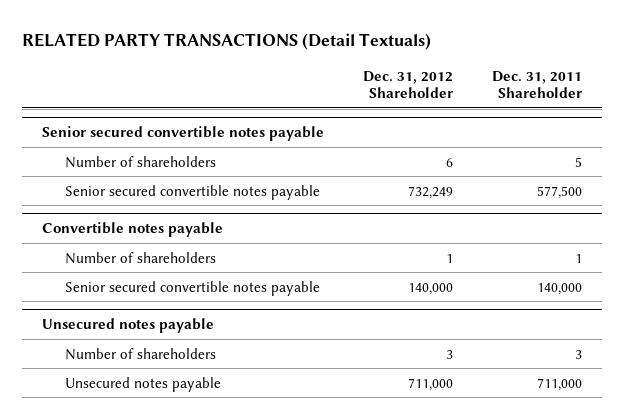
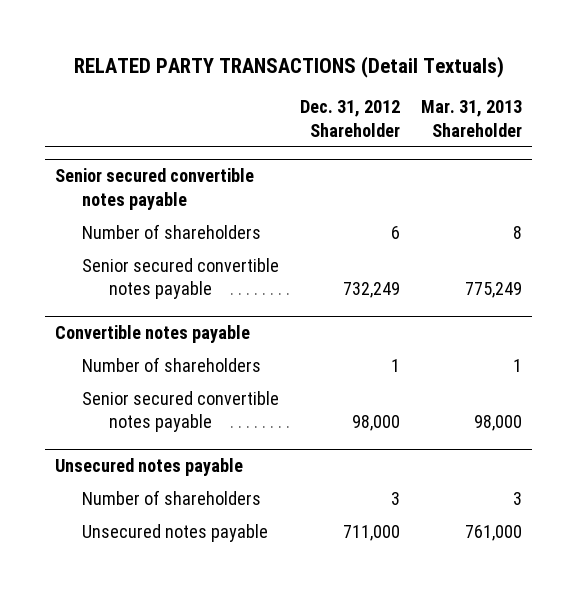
- | Dec. 31, 2012 Shareholder | Dec. 31, 2011 Shareholder
+ | Dec. 31, 2012 Shareholder | Mar. 31, 2013 Shareholder
@ Convertible notes payable
- Senior secured convertible notes payable | 140,000 | 140,000
+ Senior secured convertible notes payable | 98,000 | 98,000

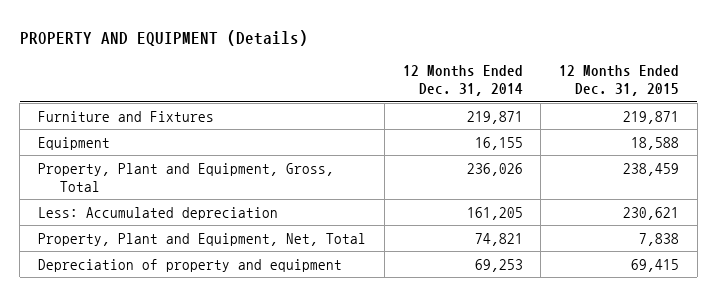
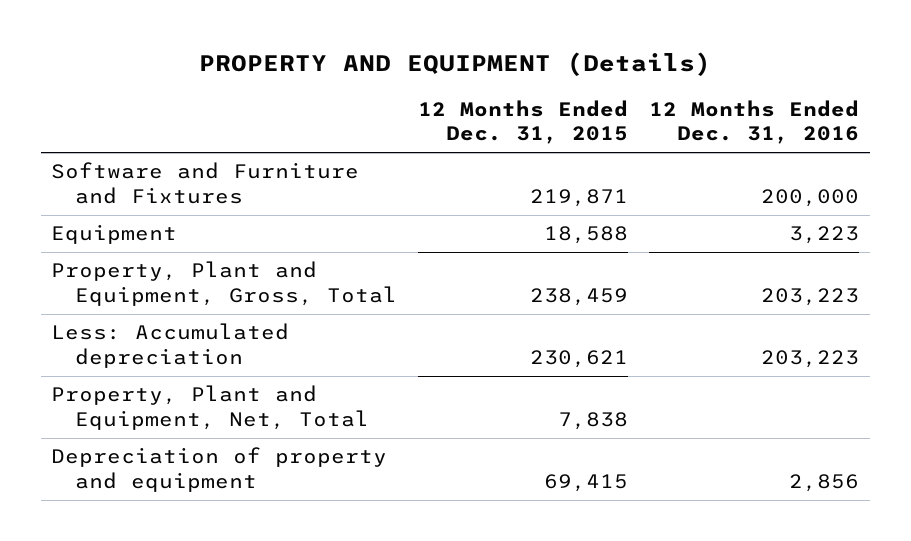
- | 12 Months Ended Dec. 31, 2014 | 12 Months Ended Dec. 31, 2015
+ | 12 Months Ended Dec. 31, 2015 | 12 Months Ended Dec. 31, 2016
- Furniture and Fixtures | 219,871 | 219,871
+ Software and Furniture and Fixtures | 219,871 | 200,000

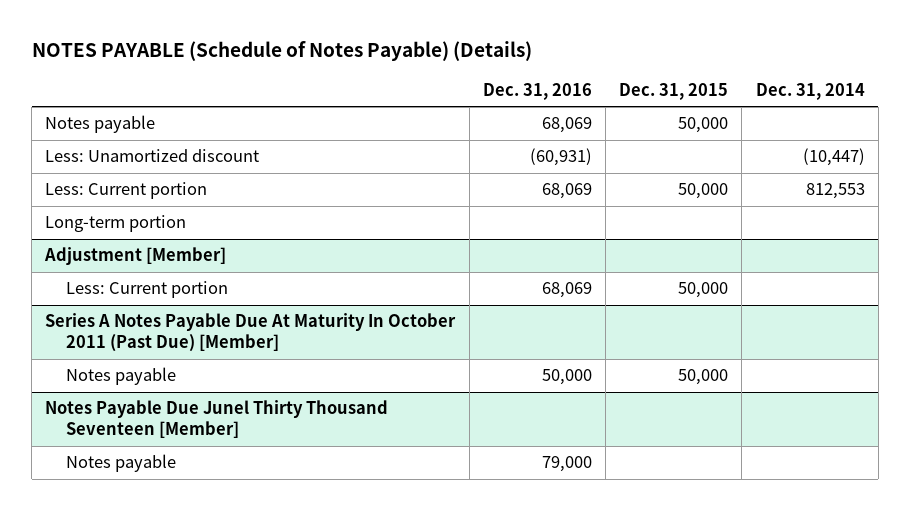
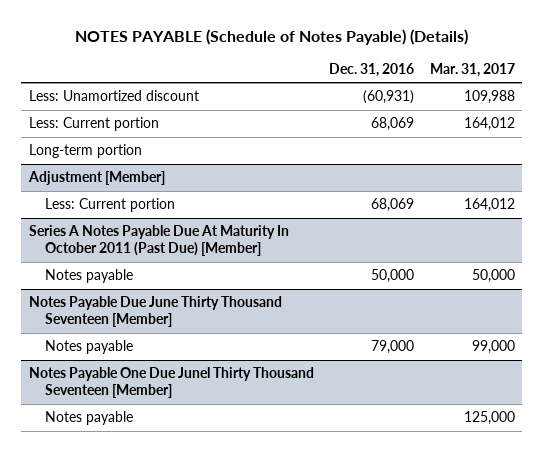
- | Dec. 31, 2016 | Dec. 31, 2015 | Dec. 31, 2014
+ | Dec. 31, 2016 | Mar. 31, 2017
- Notes payable | 68,069 | 50,000 |
- Notes Payable Due Junel Thirty Thousand Seventeen [Member]
+ Notes Payable Due June Thirty Thousand Seventeen [Member]
+ Notes Payable One Due Junel Thirty Thousand Seventeen [Member]
+ Notes payable | | 125,000

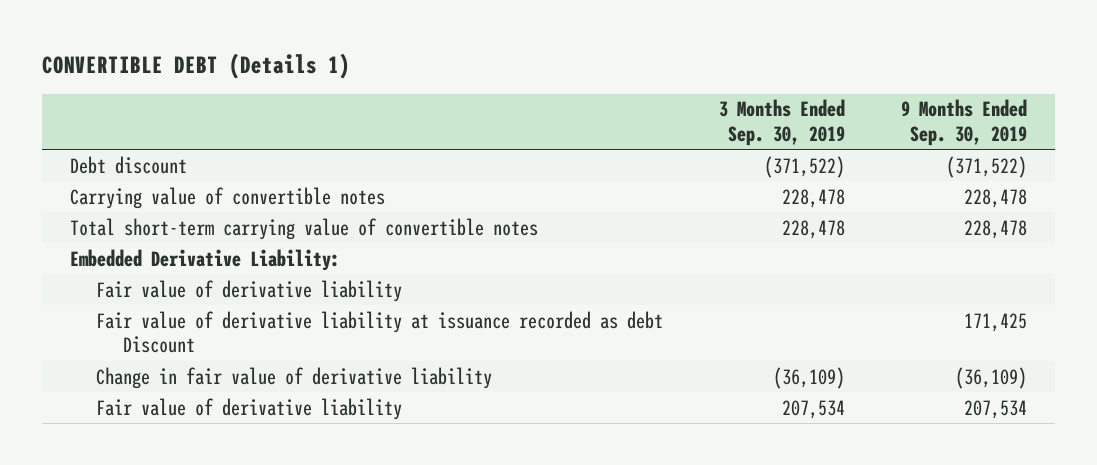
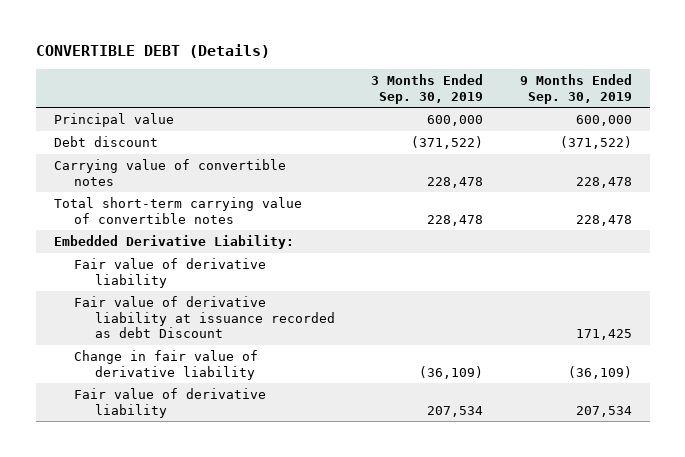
- CONVERTIBLE DEBT (Details 1)
+ CONVERTIBLE DEBT (Details)
+ Principal value | 600,000 | 600,000

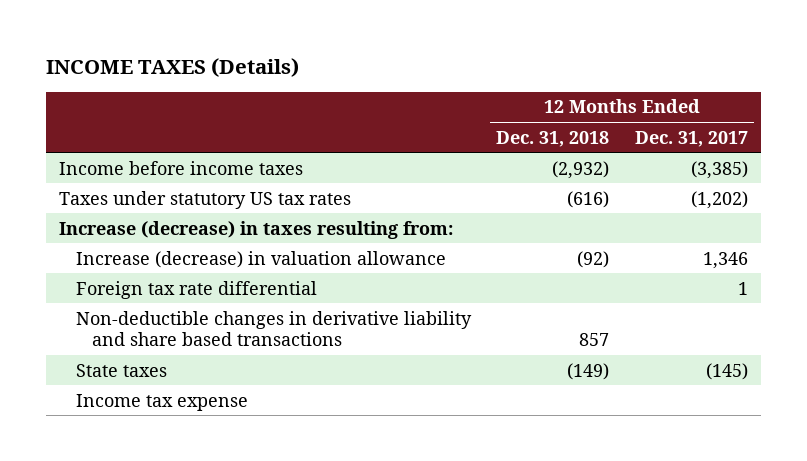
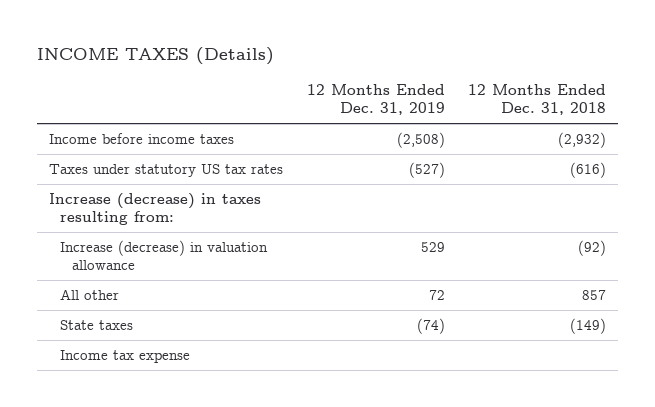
- | 12 Months Ended Dec. 31, 2018 | 12 Months Ended Dec. 31, 2017
+ | 12 Months Ended Dec. 31, 2019 | 12 Months Ended Dec. 31, 2018
- Foreign tax rate differential | | 1
- Non-deductible changes in derivative liability and share based transactions | 857 |
+ All other | 72 | 857

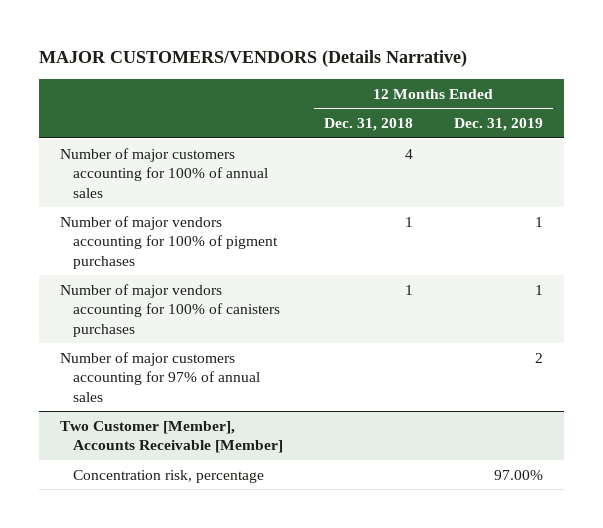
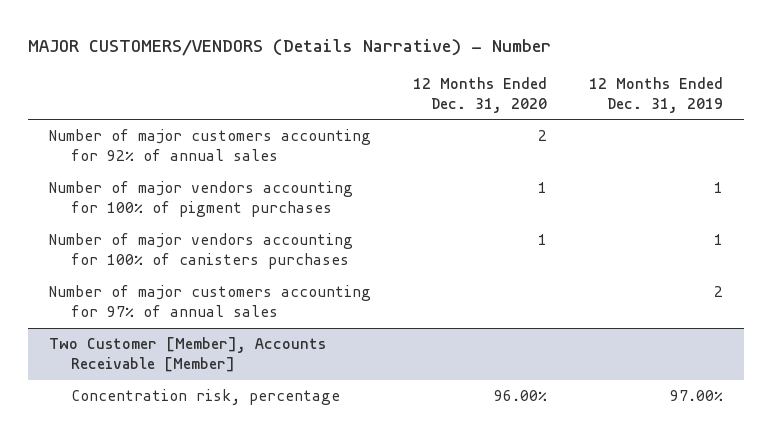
- MAJOR CUSTOMERS/VENDORS (Details Narrative)
+ MAJOR CUSTOMERS/VENDORS (Details Narrative) - Number
- | 12 Months Ended Dec. 31, 2018 | 12 Months Ended Dec. 31, 2019
+ | 12 Months Ended Dec. 31, 2020 | 12 Months Ended Dec. 31, 2019
- Number of major customers accounting for 100% of annual sales | 4 |
+ Number of major customers accounting for 92% of annual sales | 2 |

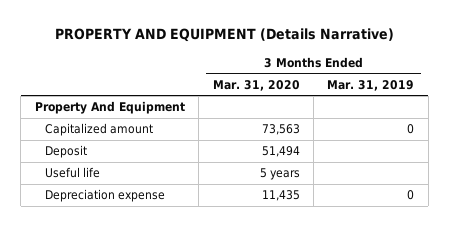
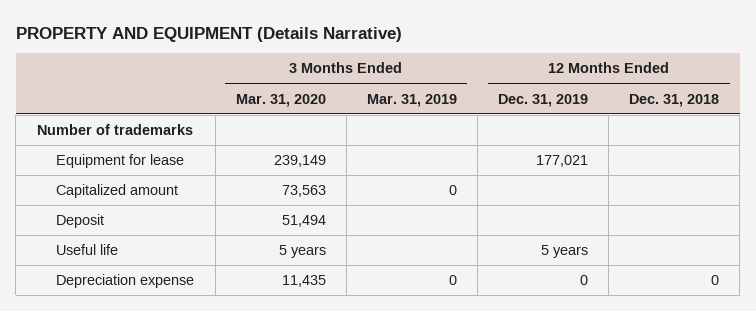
- | 3 Months Ended Mar. 31, 2020 | 3 Months Ended Mar. 31, 2019
+ | 3 Months Ended Mar. 31, 2020 | 3 Months Ended Mar. 31, 2019 | 12 Months Ended Dec. 31, 2019 | 12 Months Ended Dec. 31, 2018
- Property And Equipment
+ Number of trademarks
+ Equipment for lease | 239,149 | | 177,021 |

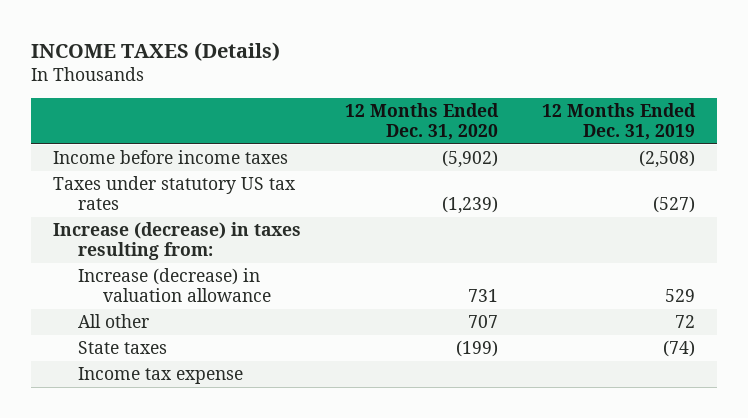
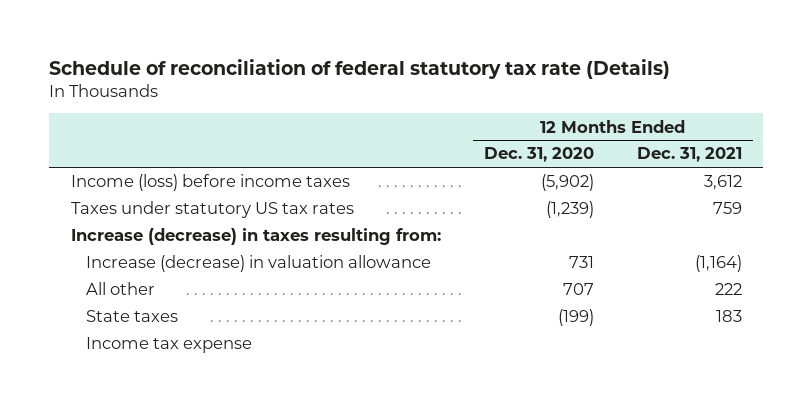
- INCOME TAXES (Details)
+ Schedule of reconciliation of federal statutory tax rate (Details)
- | 12 Months Ended Dec. 31, 2020 | 12 Months Ended Dec. 31, 2019
+ | 12 Months Ended Dec. 31, 2020 | 12 Months Ended Dec. 31, 2021
- Income before income taxes | (5,902) | (2,508)
+ Income (loss) before income taxes | (5,902) | 3,612

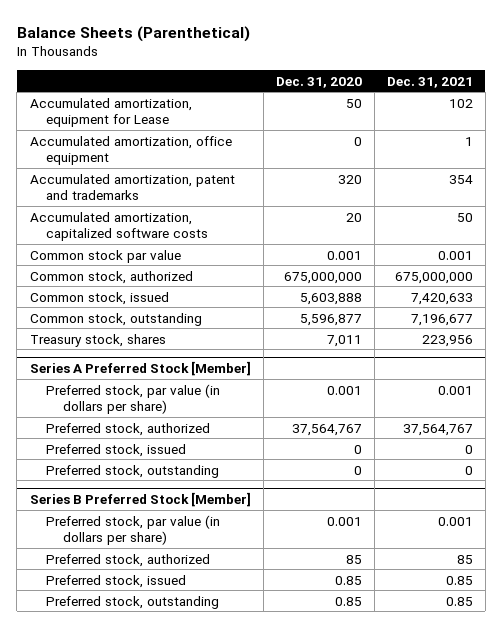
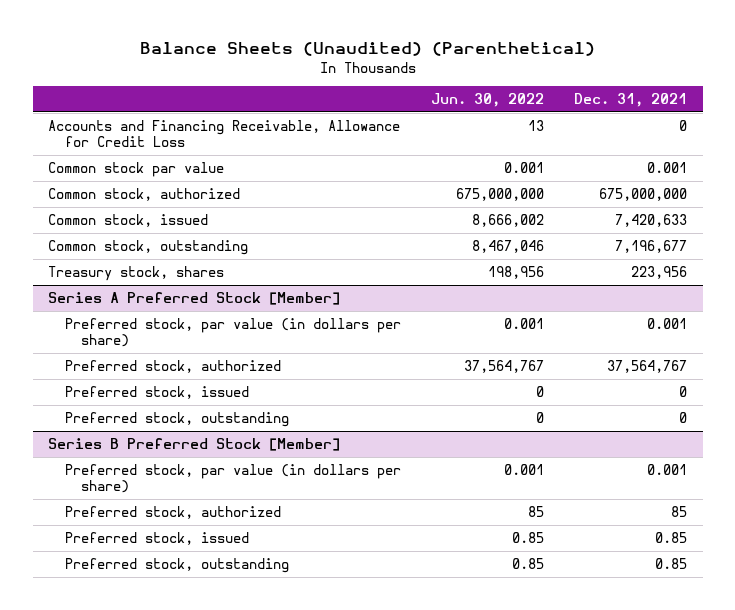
- Balance Sheets (Parenthetical)
+ Balance Sheets (Unaudited) (Parenthetical)
- | Dec. 31, 2020 | Dec. 31, 2021
+ | Jun. 30, 2022 | Dec. 31, 2021
- Accumulated amortization, equipment for Lease | 50 | 102
- Accumulated amortization, office equipment | 0 | 1
- Accumulated amortization, patent and trademarks | 320 | 354
- Accumulated amortization, capitalized software costs | 20 | 50
+ Accounts and Financing Receivable, Allowance for Credit Loss | 13 | 0

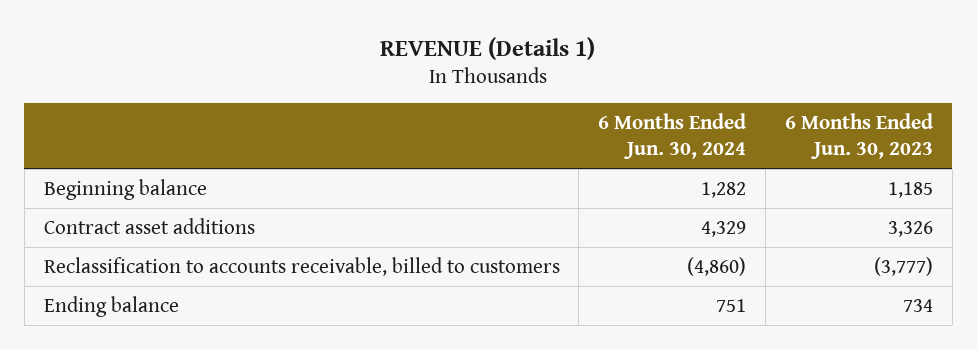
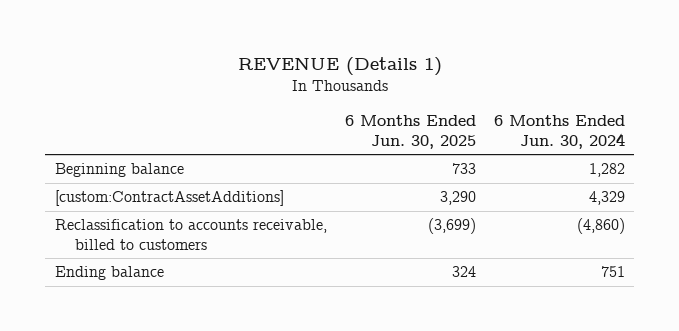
- | 6 Months Ended Jun. 30, 2024 | 6 Months Ended Jun. 30, 2023
+ | 6 Months Ended Jun. 30, 2025 | 6 Months Ended Jun. 30, 2024
- Contract asset additions | 4,329 | 3,326
+ [custom:ContractAssetAdditions] | 3,290 | 4,329

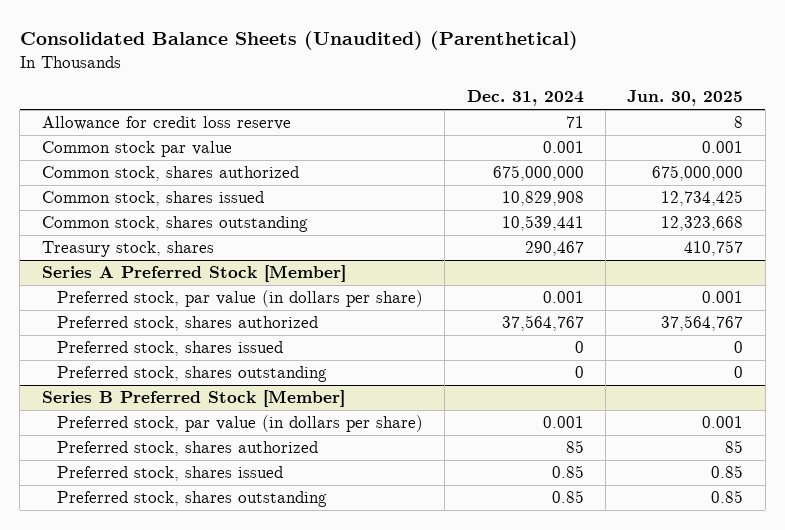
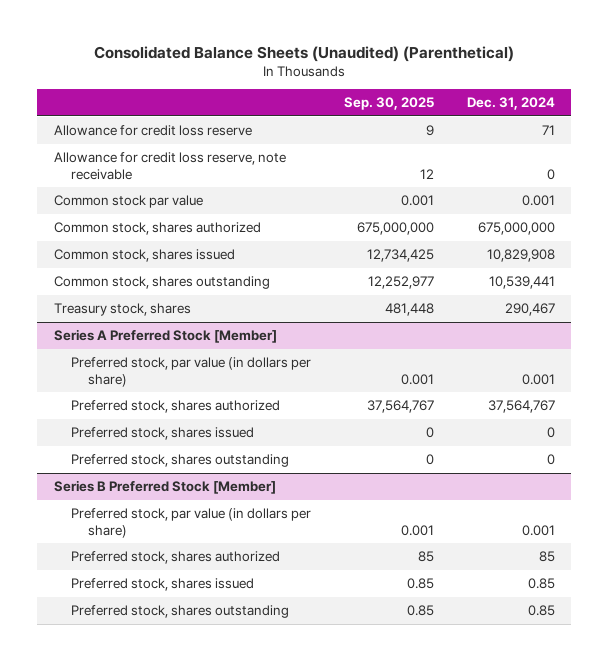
- | Dec. 31, 2024 | Jun. 30, 2025
+ | Sep. 30, 2025 | Dec. 31, 2024
+ Allowance for credit loss reserve, note receivable | 12 | 0

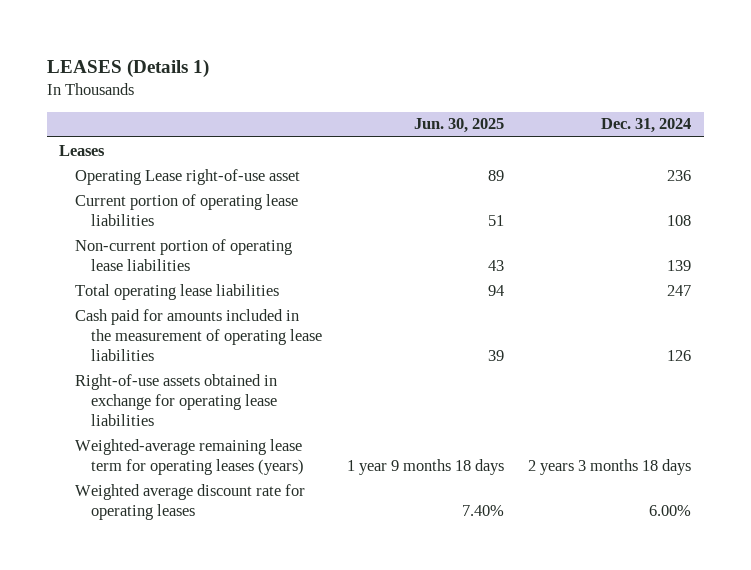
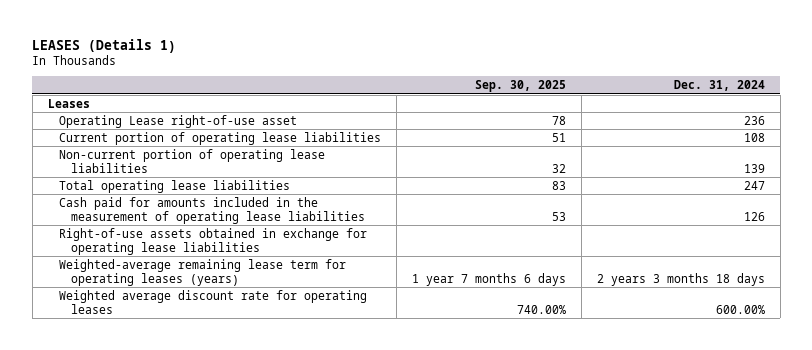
- | Jun. 30, 2025 | Dec. 31, 2024
+ | Sep. 30, 2025 | Dec. 31, 2024
- Weighted average discount rate for operating leases | 7.40% | 6.00%
+ Weighted average discount rate for operating leases | 740.00% | 600.00%

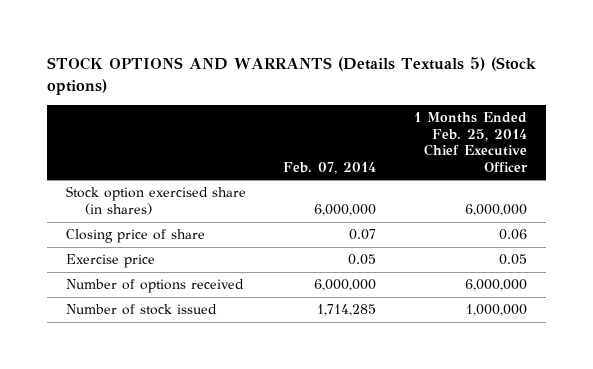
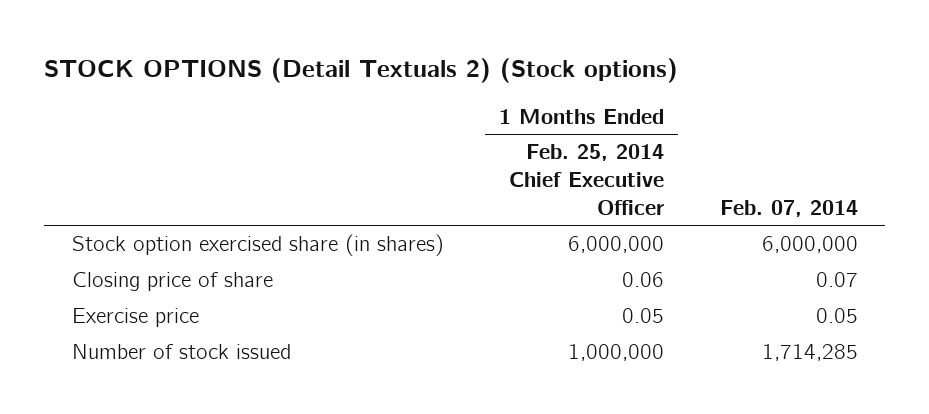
- STOCK OPTIONS AND WARRANTS (Details Textuals 5) (Stock options)
+ STOCK OPTIONS (Detail Textuals 2) (Stock options)
- | Feb. 07, 2014 | 1 Months Ended Feb. 25, 2014 Chief Executive Officer
+ | 1 Months Ended Feb. 25, 2014 Chief Executive Officer | Feb. 07, 2014
- Number of options received | 6,000,000 | 6,000,000

